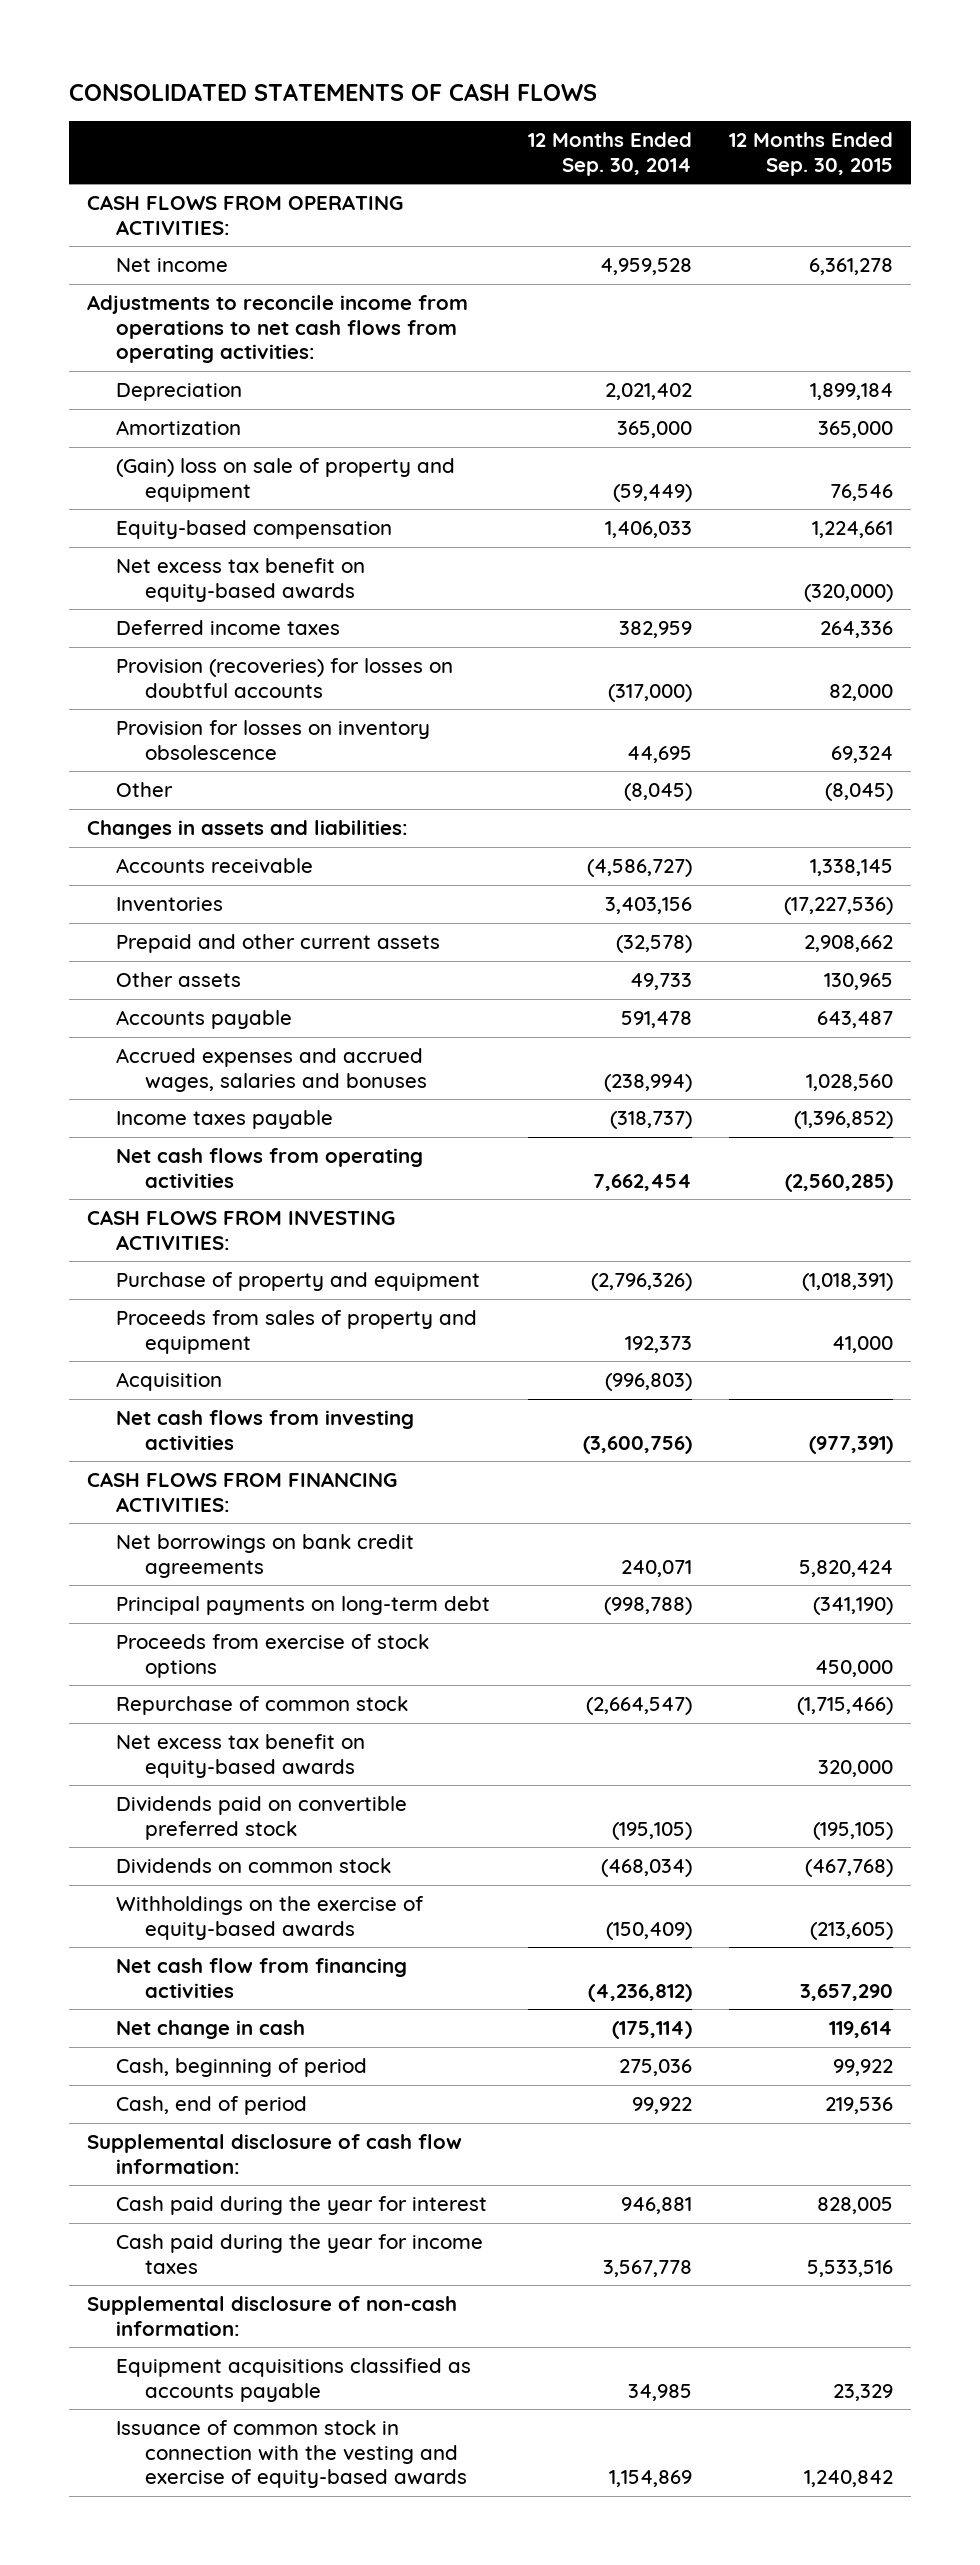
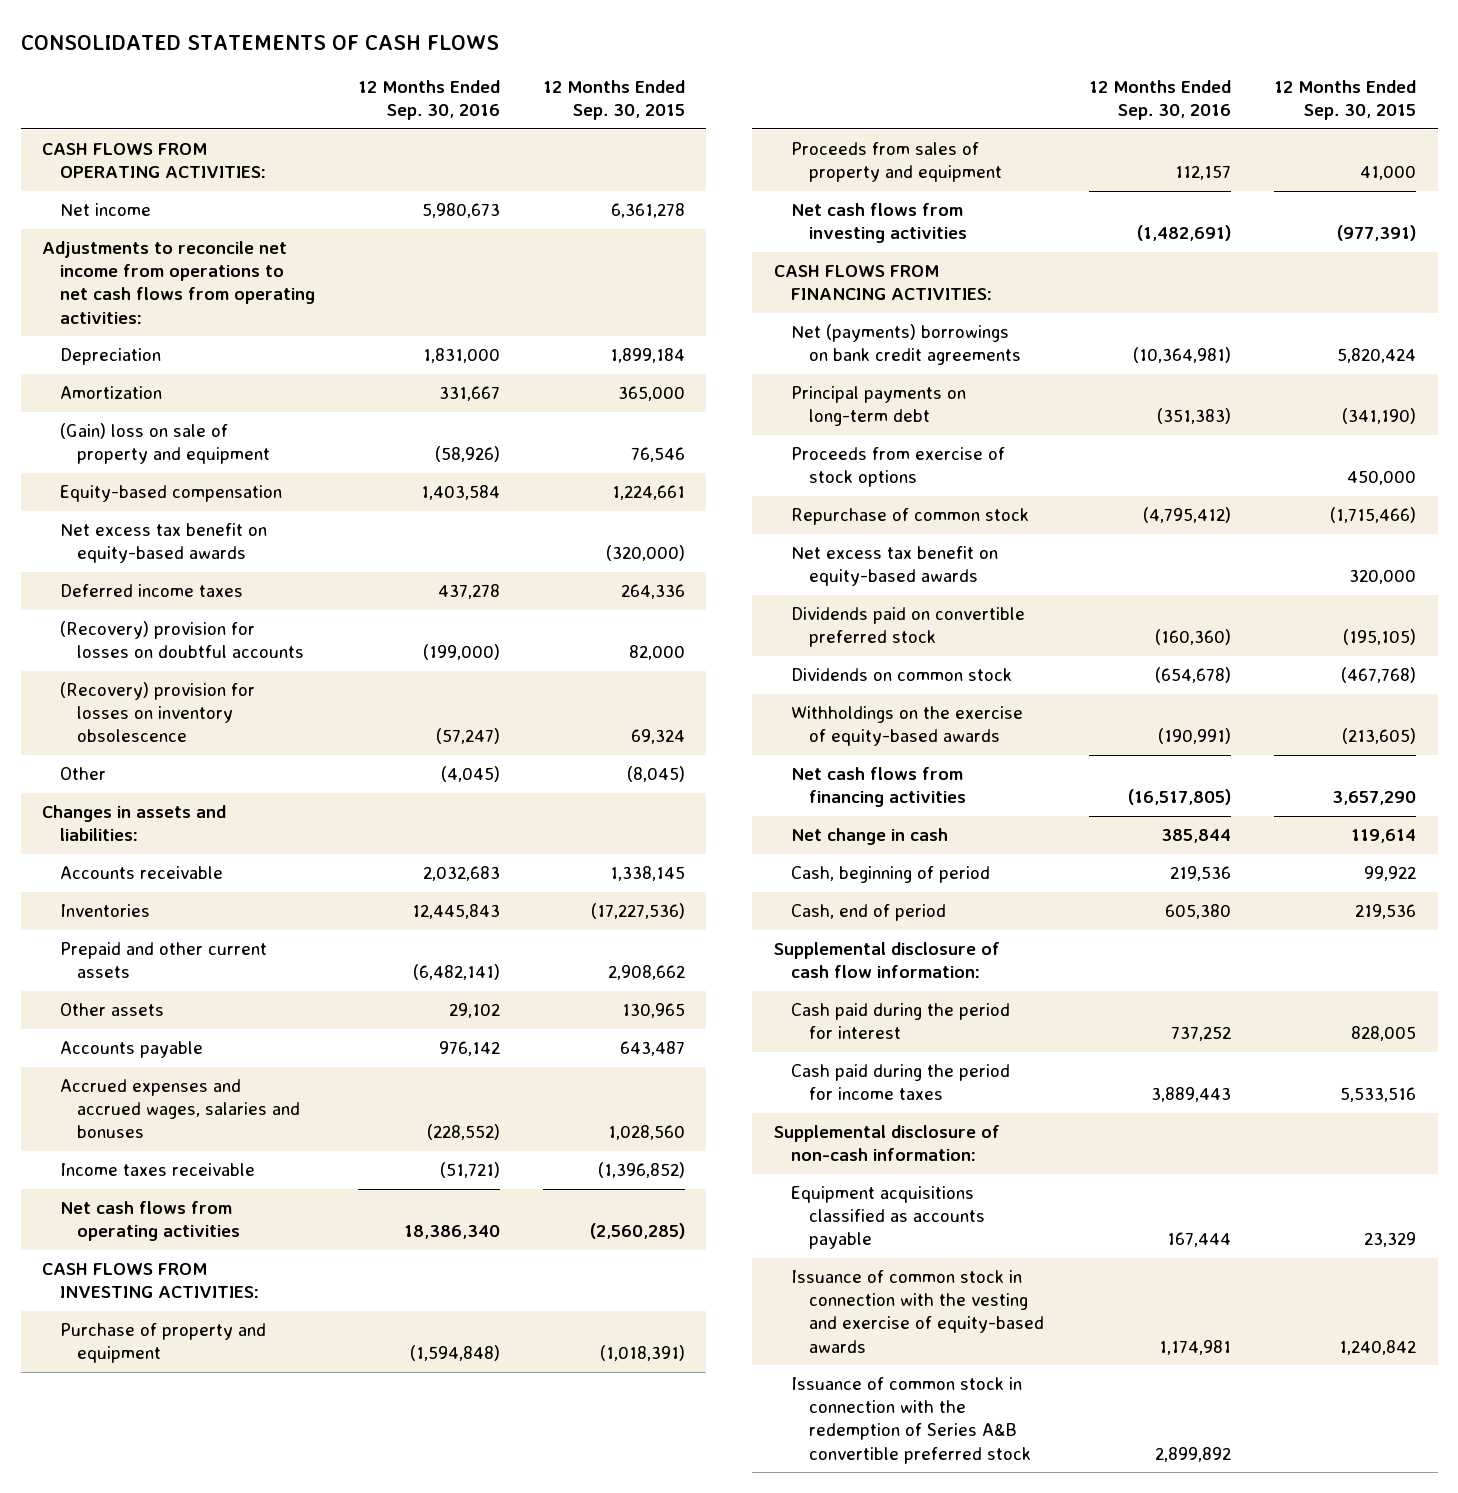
- | 12 Months Ended Sep. 30, 2014 | 12 Months Ended Sep. 30, 2015
+ | 12 Months Ended Sep. 30, 2016 | 12 Months Ended Sep. 30, 2015
- Adjustments to reconcile income from operations to net cash flows from operating activities:
+ Adjustments to reconcile net income from operations to net cash flows from operating activities:
- Provision (recoveries) for losses on doubtful accounts | (317,000) | 82,000
- Provision for losses on inventory obsolescence | 44,695 | 69,324
+ (Recovery) provision for losses on doubtful accounts | (199,000) | 82,000
+ (Recovery) provision for losses on inventory obsolescence | (57,247) | 69,324
- Income taxes payable | (318,737) | (1,396,852)
+ Income taxes receivable | (51,721) | (1,396,852)
- Acquisition | (996,803) |
- Net borrowings on bank credit agreements | 240,071 | 5,820,424
+ Net (payments) borrowings on bank credit agreements | (10,364,981) | 5,820,424
- Net cash flow from financing activities | (4,236,812) | 3,657,290
+ Net cash flows from financing activities | (16,517,805) | 3,657,290
- Cash paid during the year for interest | 946,881 | 828,005
- Cash paid during the year for income taxes | 3,567,778 | 5,533,516
+ Cash paid during the period for interest | 737,252 | 828,005
+ Cash paid during the period for income taxes | 3,889,443 | 5,533,516
+ Issuance of common stock in connection with the redemption of Series A&B convertible preferred stock | 2,899,892 |

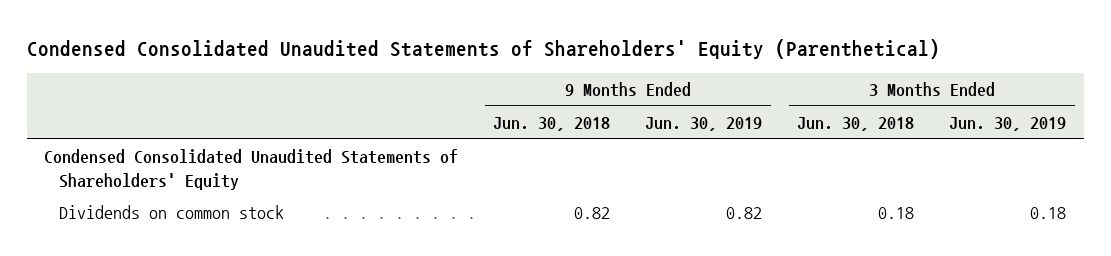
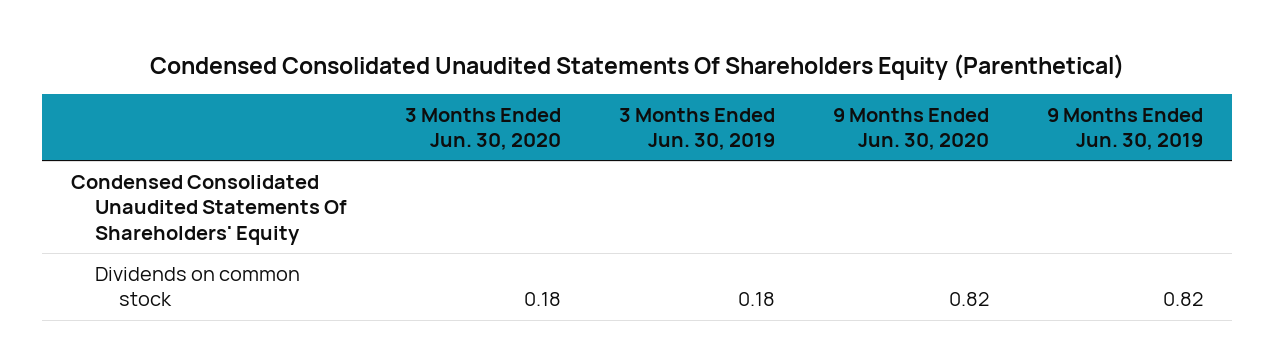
- Condensed Consolidated Unaudited Statements of Shareholders' Equity (Parenthetical)
+ Condensed Consolidated Unaudited Statements Of Shareholders Equity (Parenthetical)
- | 9 Months Ended Jun. 30, 2018 | 9 Months Ended Jun. 30, 2019 | 3 Months Ended Jun. 30, 2018 | 3 Months Ended Jun. 30, 2019
+ | 3 Months Ended Jun. 30, 2020 | 3 Months Ended Jun. 30, 2019 | 9 Months Ended Jun. 30, 2020 | 9 Months Ended Jun. 30, 2019
- Condensed Consolidated Unaudited Statements of Shareholders' Equity
+ Condensed Consolidated Unaudited Statements Of Shareholders' Equity

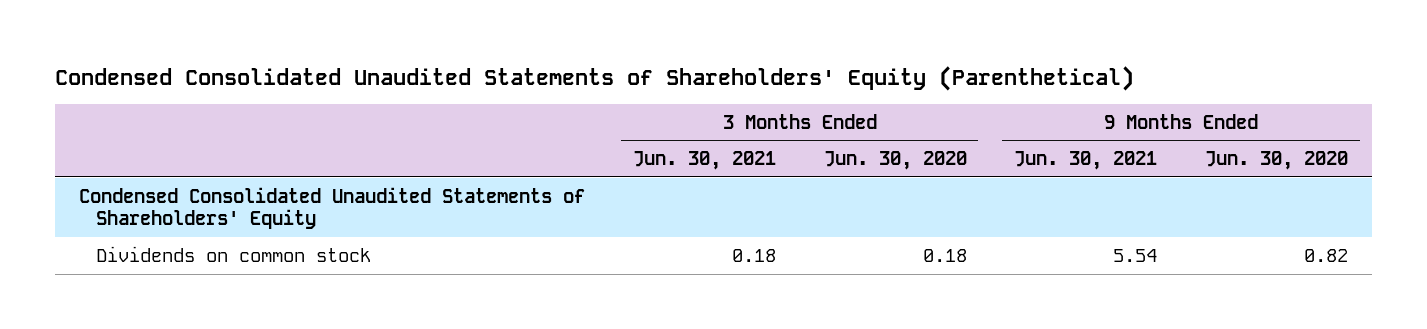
- Condensed Consolidated Unaudited Statements Of Shareholders Equity (Parenthetical)
+ Condensed Consolidated Unaudited Statements of Shareholders' Equity (Parenthetical)
- | 3 Months Ended Jun. 30, 2020 | 3 Months Ended Jun. 30, 2019 | 9 Months Ended Jun. 30, 2020 | 9 Months Ended Jun. 30, 2019
+ | 3 Months Ended Jun. 30, 2021 | 3 Months Ended Jun. 30, 2020 | 9 Months Ended Jun. 30, 2021 | 9 Months Ended Jun. 30, 2020
- Condensed Consolidated Unaudited Statements Of Shareholders' Equity
+ Condensed Consolidated Unaudited Statements of Shareholders' Equity

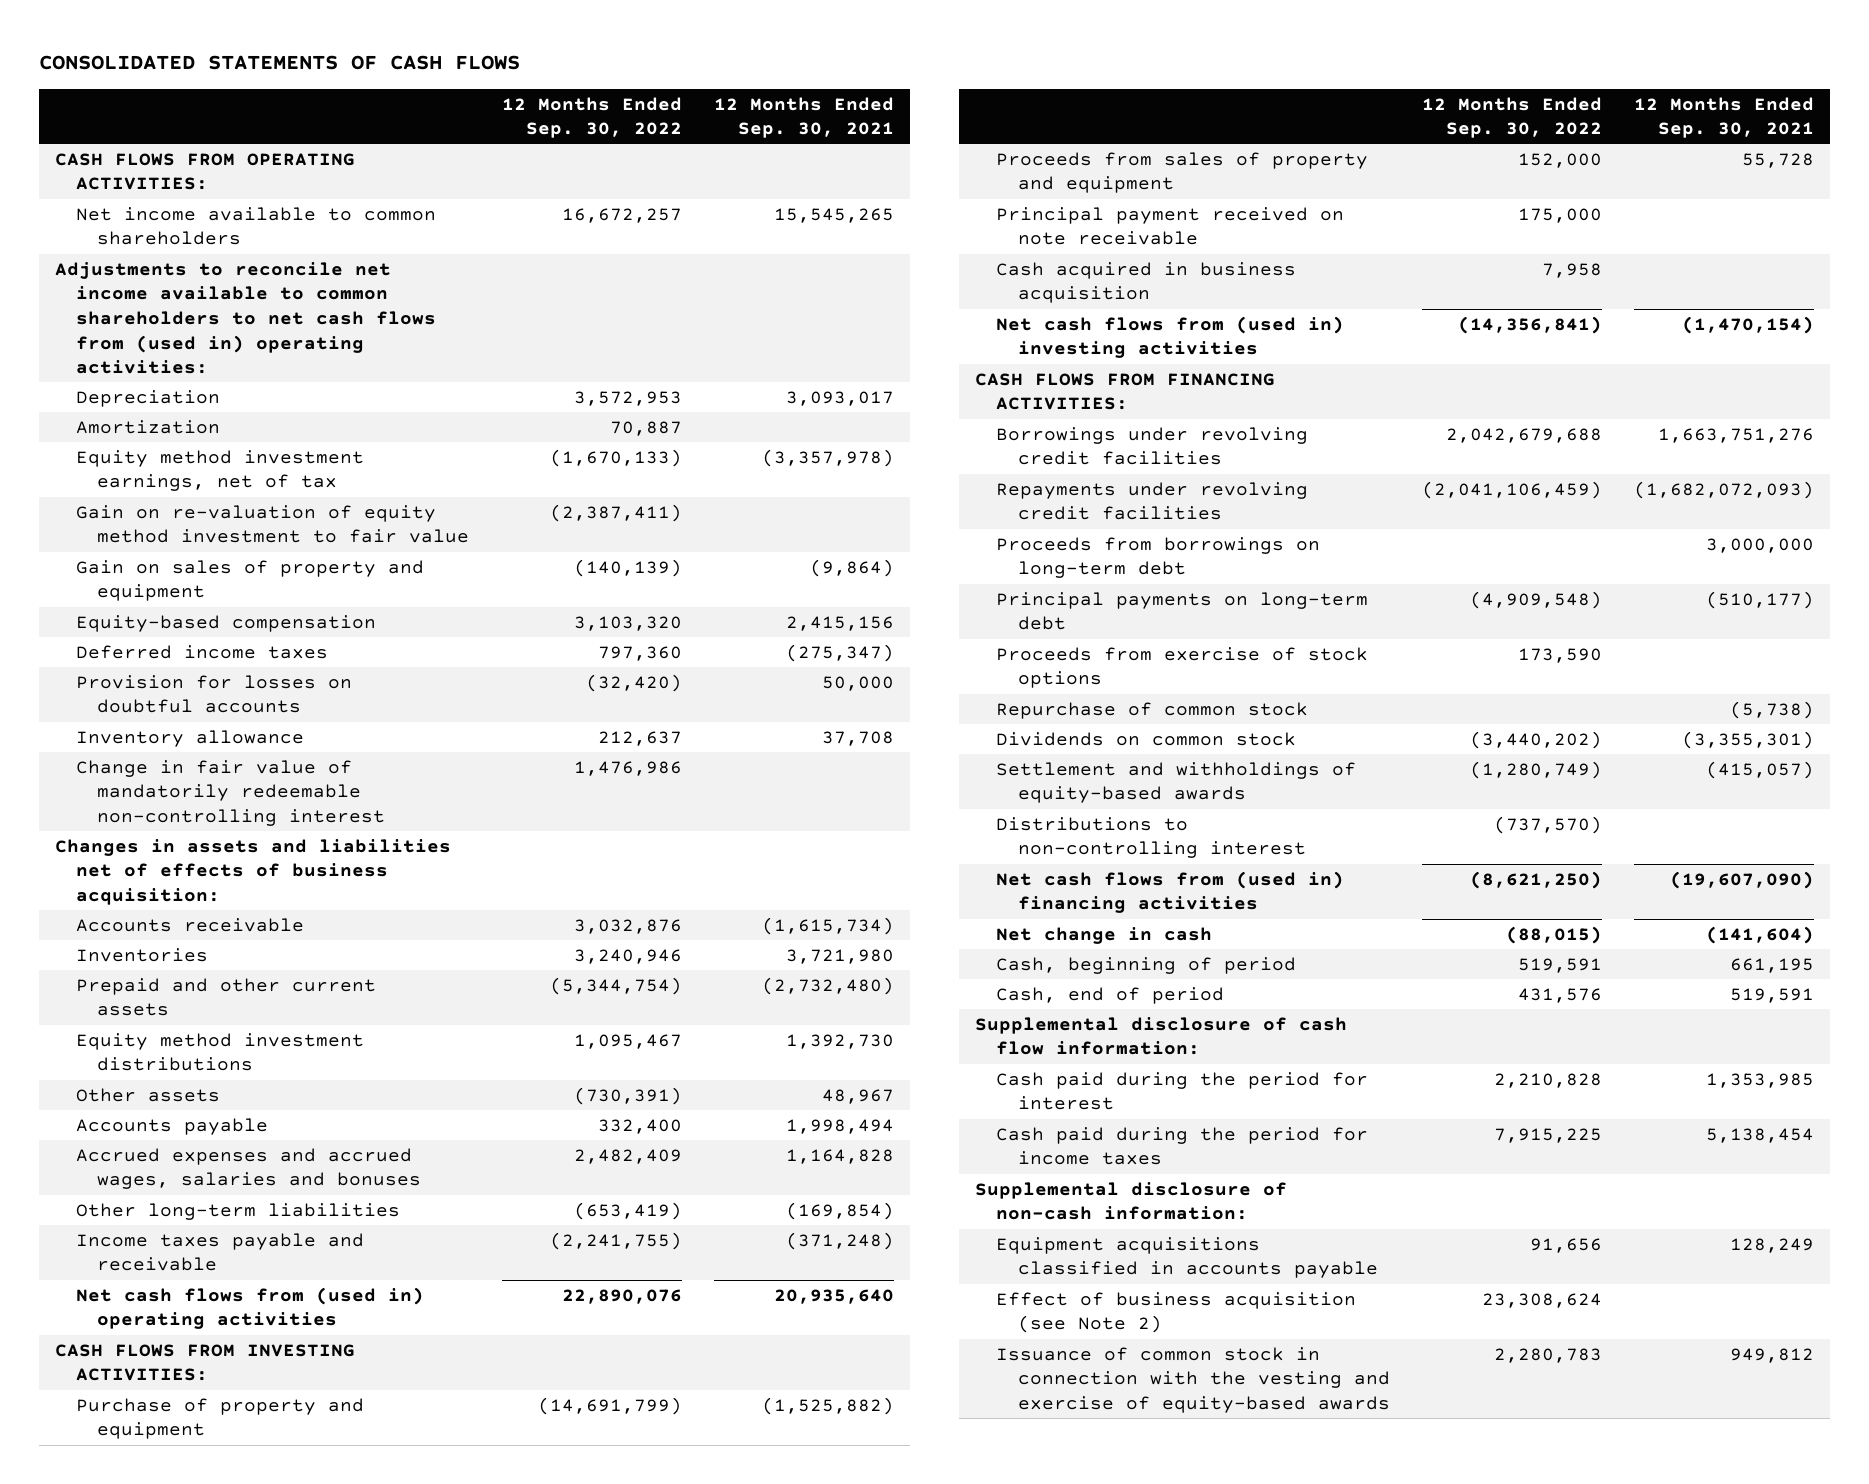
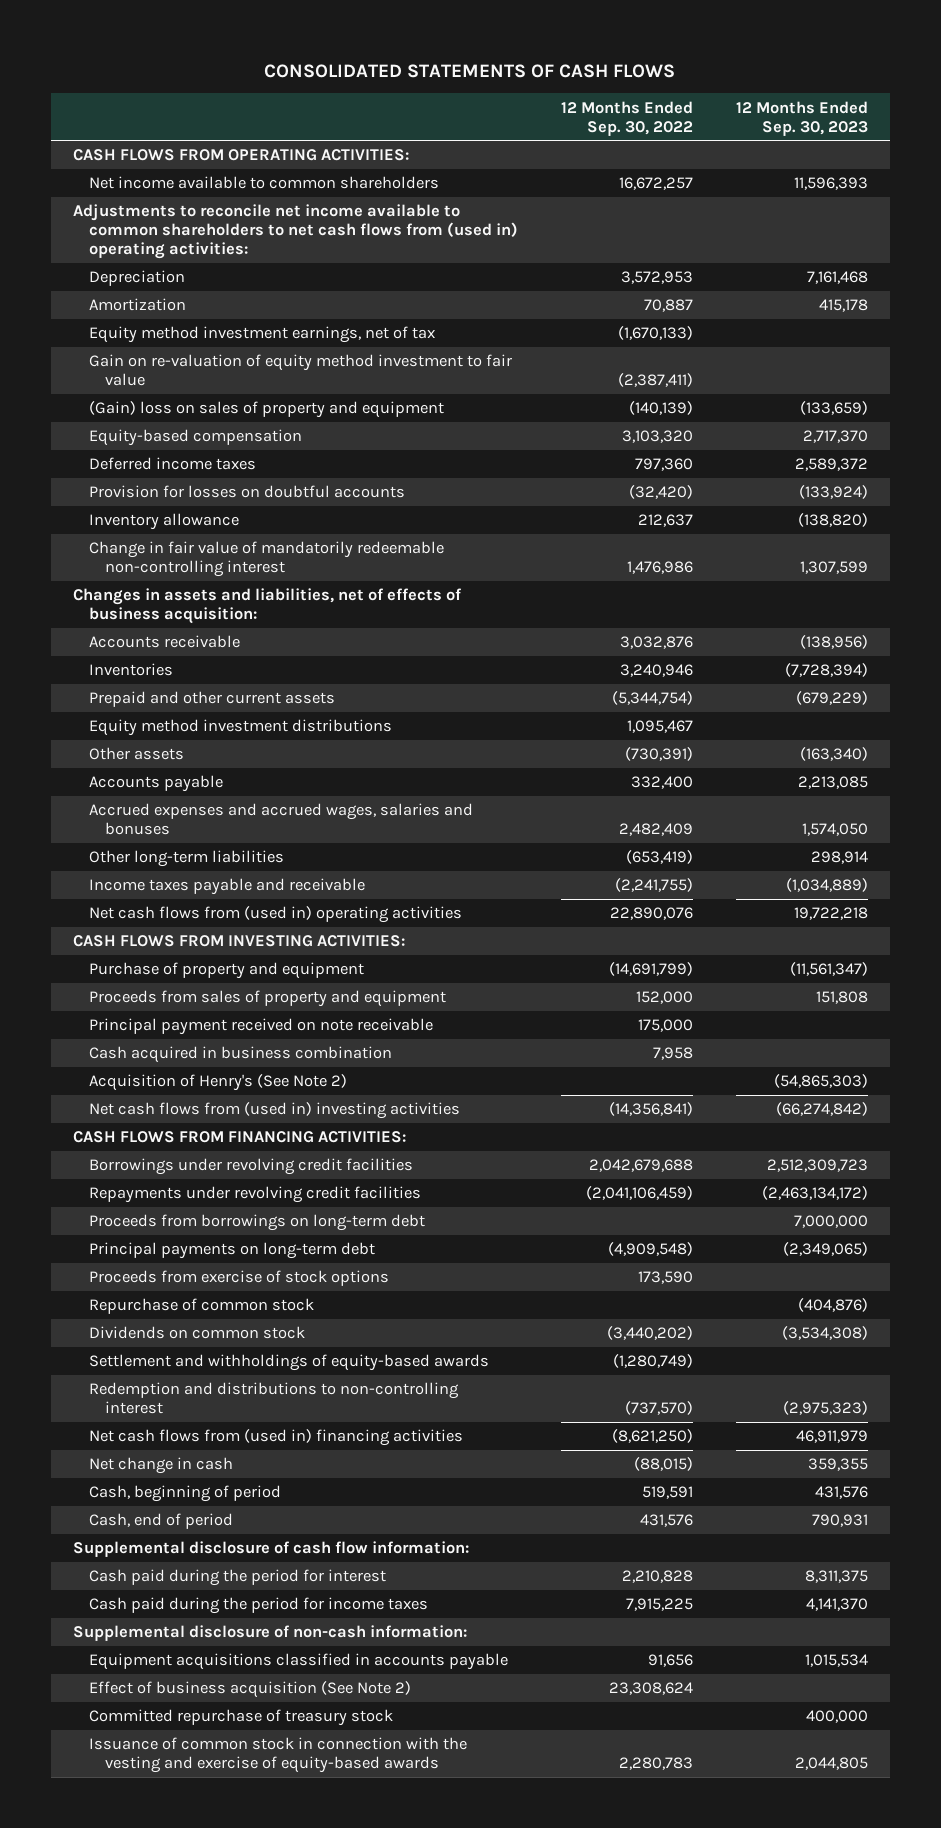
- | 12 Months Ended Sep. 30, 2022 | 12 Months Ended Sep. 30, 2021
+ | 12 Months Ended Sep. 30, 2022 | 12 Months Ended Sep. 30, 2023
- Gain on sales of property and equipment | (140,139) | (9,864)
+ (Gain) loss on sales of property and equipment | (140,139) | (133,659)
- Changes in assets and liabilities net of effects of business acquisition:
+ Changes in assets and liabilities, net of effects of business acquisition:
- Cash acquired in business acquisition | 7,958 |
+ Cash acquired in business combination | 7,958 |
+ Acquisition of Henry's (See Note 2) | | (54,865,303)
- Distributions to non-controlling interest | (737,570) |
+ Redemption and distributions to non-controlling interest | (737,570) | (2,975,323)
- Effect of business acquisition (see Note 2) | 23,308,624 |
+ Effect of business acquisition (See Note 2) | 23,308,624 |
+ Committed repurchase of treasury stock | | 400,000

